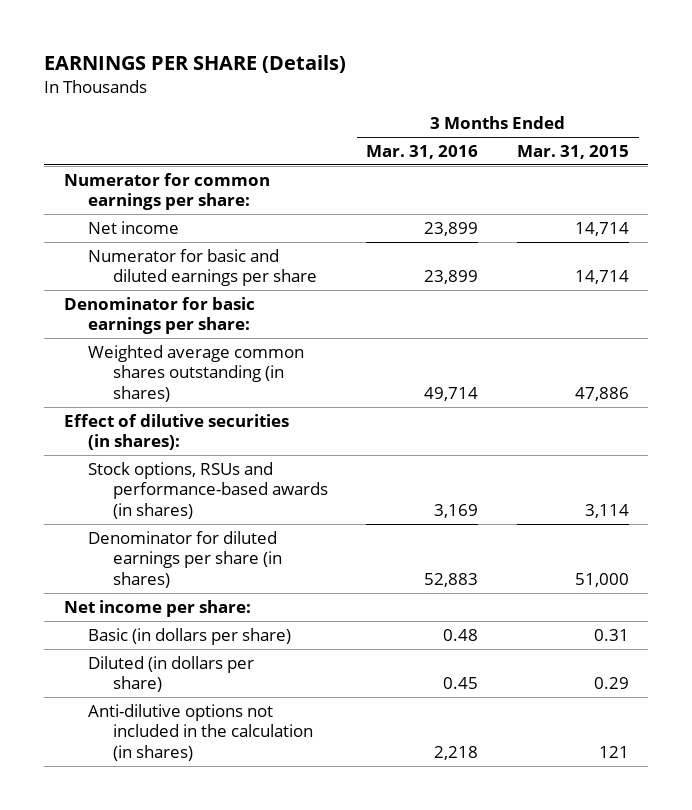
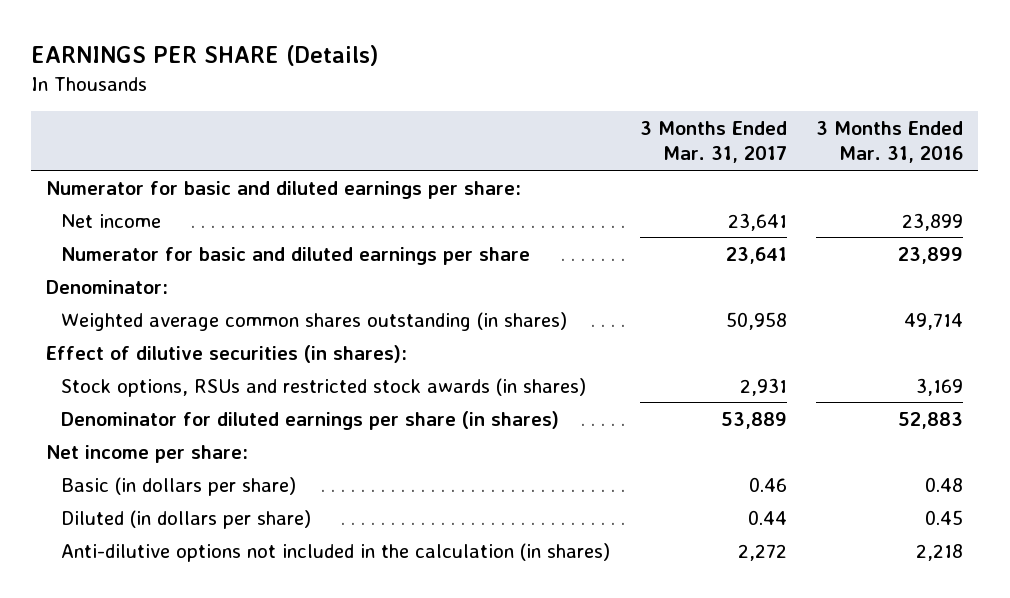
- | 3 Months Ended Mar. 31, 2016 | 3 Months Ended Mar. 31, 2015
+ | 3 Months Ended Mar. 31, 2017 | 3 Months Ended Mar. 31, 2016
- Numerator for common earnings per share:
+ Numerator for basic and diluted earnings per share:
- Denominator for basic earnings per share:
+ Denominator:
- Stock options, RSUs and performance-based awards (in shares) | 3,169 | 3,114
+ Stock options, RSUs and restricted stock awards (in shares) | 2,931 | 3,169

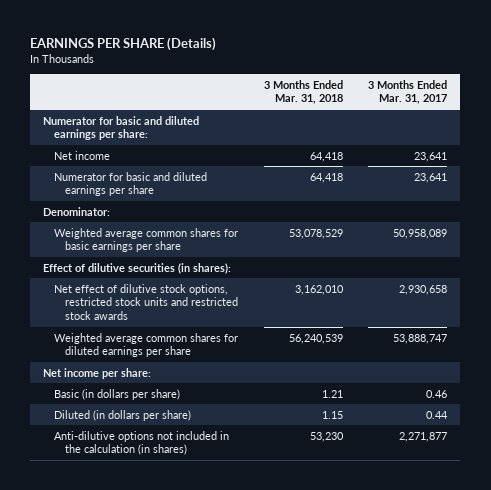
- | 3 Months Ended Mar. 31, 2017 | 3 Months Ended Mar. 31, 2016
+ | 3 Months Ended Mar. 31, 2018 | 3 Months Ended Mar. 31, 2017
- Weighted average common shares outstanding (in shares) | 50,958 | 49,714
+ Weighted average common shares for basic earnings per share | 53,078,529 | 50,958,089
- Stock options, RSUs and restricted stock awards (in shares) | 2,931 | 3,169
- Denominator for diluted earnings per share (in shares) | 53,889 | 52,883
+ Net effect of dilutive stock options, restricted stock units and restricted stock awards | 3,162,010 | 2,930,658
+ Weighted average common shares for diluted earnings per share | 56,240,539 | 53,888,747
- Anti-dilutive options not included in the calculation (in shares) | 2,272 | 2,218
+ Anti-dilutive options not included in the calculation (in shares) | 53,230 | 2,271,877

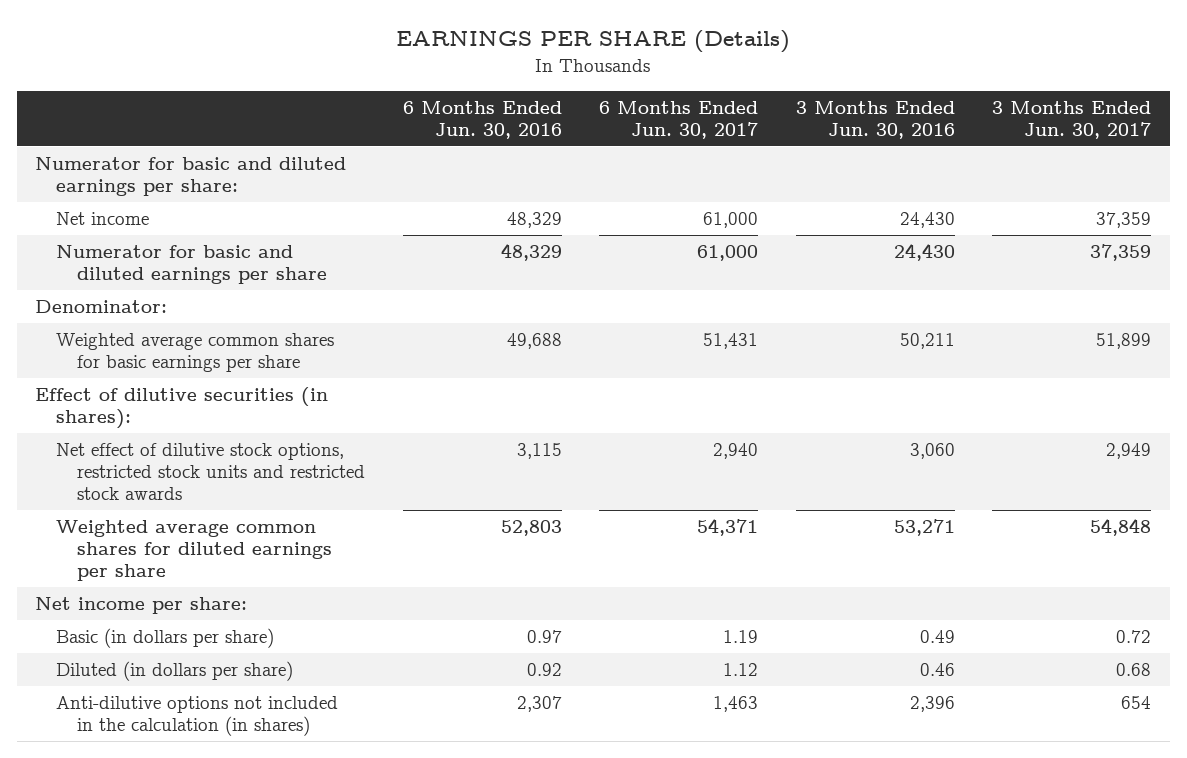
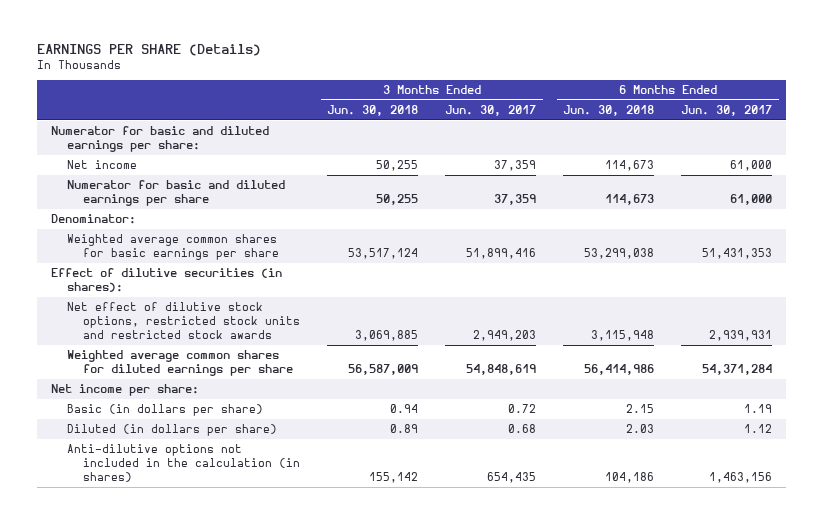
- | 6 Months Ended Jun. 30, 2016 | 6 Months Ended Jun. 30, 2017 | 3 Months Ended Jun. 30, 2016 | 3 Months Ended Jun. 30, 2017
+ | 3 Months Ended Jun. 30, 2018 | 3 Months Ended Jun. 30, 2017 | 6 Months Ended Jun. 30, 2018 | 6 Months Ended Jun. 30, 2017
- Weighted average common shares for basic earnings per share | 49,688 | 51,431 | 50,211 | 51,899
+ Weighted average common shares for basic earnings per share | 53,517,124 | 51,899,416 | 53,299,038 | 51,431,353
- Net effect of dilutive stock options, restricted stock units and restricted stock awards | 3,115 | 2,940 | 3,060 | 2,949
- Weighted average common shares for diluted earnings per share | 52,803 | 54,371 | 53,271 | 54,848
+ Net effect of dilutive stock options, restricted stock units and restricted stock awards | 3,069,885 | 2,949,203 | 3,115,948 | 2,939,931
+ Weighted average common shares for diluted earnings per share | 56,587,009 | 54,848,619 | 56,414,986 | 54,371,284
- Anti-dilutive options not included in the calculation (in shares) | 2,307 | 1,463 | 2,396 | 654
+ Anti-dilutive options not included in the calculation (in shares) | 155,142 | 654,435 | 104,186 | 1,463,156

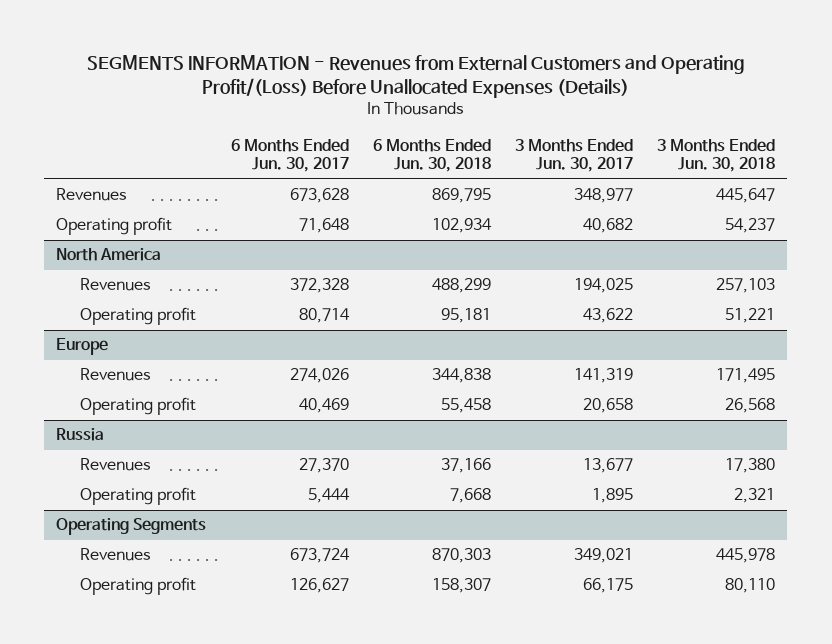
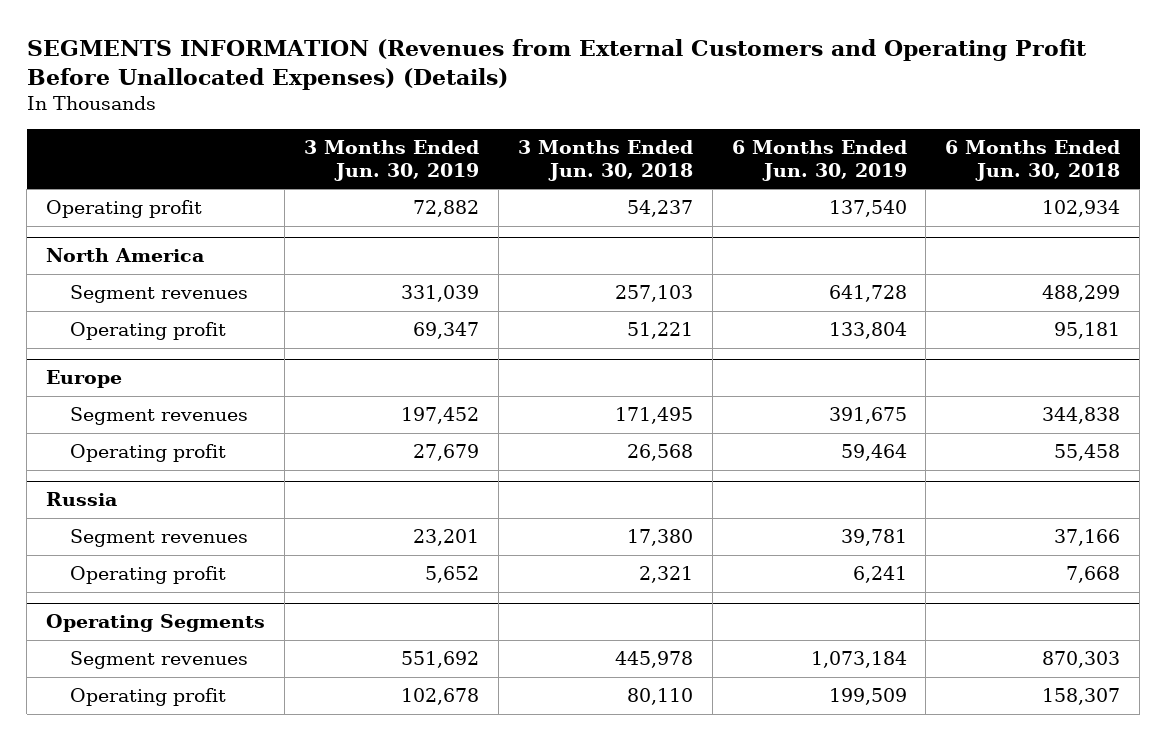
- SEGMENTS INFORMATION - Revenues from External Customers and Operating Profit/(Loss) Before Unallocated Expenses (Details)
+ SEGMENTS INFORMATION (Revenues from External Customers and Operating Profit Before Unallocated Expenses) (Details)
- | 6 Months Ended Jun. 30, 2017 | 6 Months Ended Jun. 30, 2018 | 3 Months Ended Jun. 30, 2017 | 3 Months Ended Jun. 30, 2018
+ | 3 Months Ended Jun. 30, 2019 | 3 Months Ended Jun. 30, 2018 | 6 Months Ended Jun. 30, 2019 | 6 Months Ended Jun. 30, 2018
- Revenues | 673,628 | 869,795 | 348,977 | 445,647
@ North America
- Revenues | 372,328 | 488,299 | 194,025 | 257,103
+ Segment revenues | 331,039 | 257,103 | 641,728 | 488,299
@ Europe
- Revenues | 274,026 | 344,838 | 141,319 | 171,495
+ Segment revenues | 197,452 | 171,495 | 391,675 | 344,838
@ Russia
- Revenues | 27,370 | 37,166 | 13,677 | 17,380
+ Segment revenues | 23,201 | 17,380 | 39,781 | 37,166
@ Operating Segments
- Revenues | 673,724 | 870,303 | 349,021 | 445,978
+ Segment revenues | 551,692 | 445,978 | 1,073,184 | 870,303

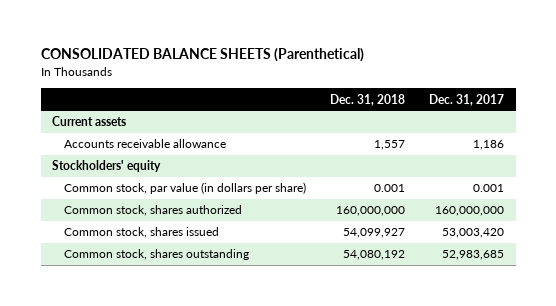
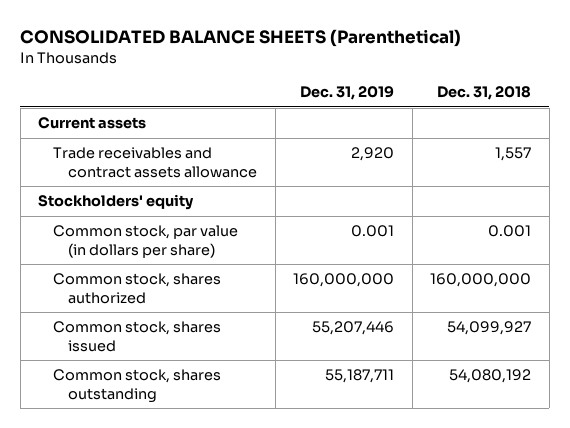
- | Dec. 31, 2018 | Dec. 31, 2017
+ | Dec. 31, 2019 | Dec. 31, 2018
- Accounts receivable allowance | 1,557 | 1,186
+ Trade receivables and contract assets allowance | 2,920 | 1,557

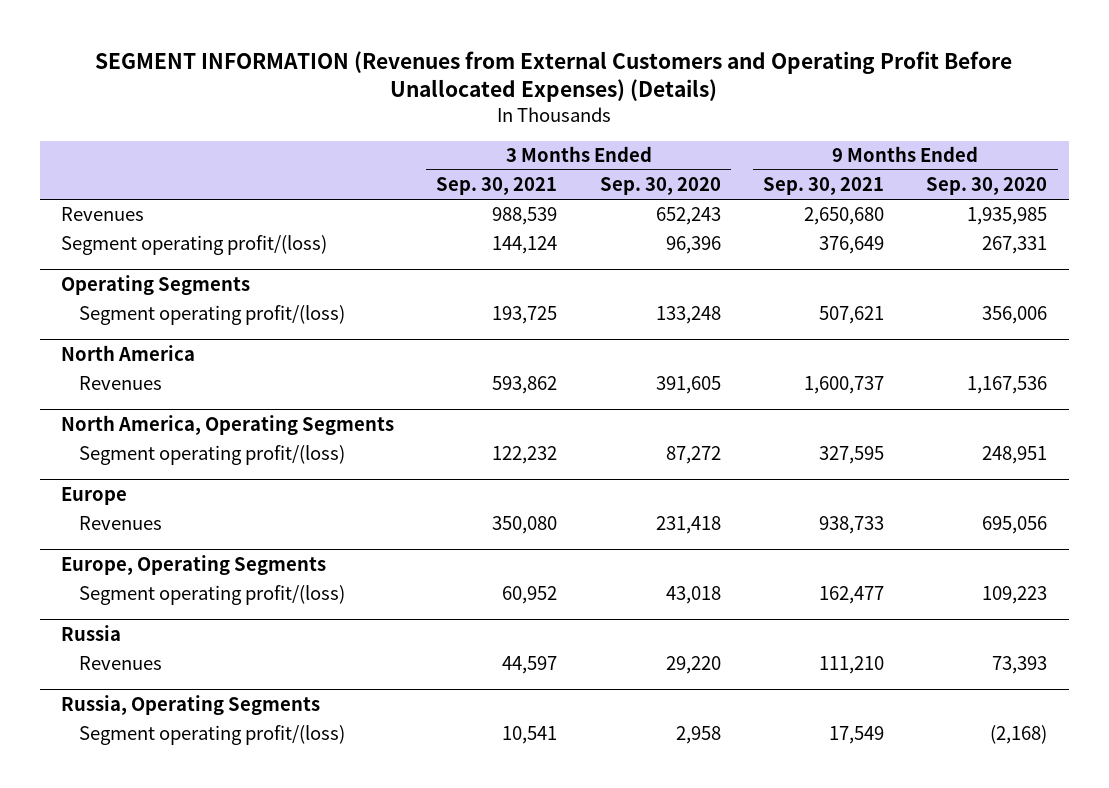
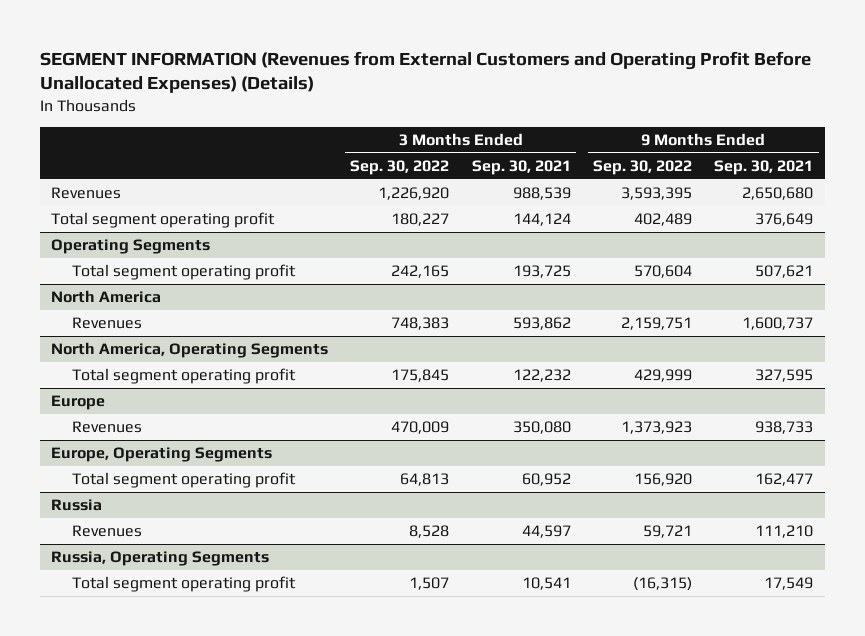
- | 3 Months Ended Sep. 30, 2021 | 3 Months Ended Sep. 30, 2020 | 9 Months Ended Sep. 30, 2021 | 9 Months Ended Sep. 30, 2020
+ | 3 Months Ended Sep. 30, 2022 | 3 Months Ended Sep. 30, 2021 | 9 Months Ended Sep. 30, 2022 | 9 Months Ended Sep. 30, 2021
- Segment operating profit/(loss) | 144,124 | 96,396 | 376,649 | 267,331
+ Total segment operating profit | 180,227 | 144,124 | 402,489 | 376,649
@ Operating Segments
- Segment operating profit/(loss) | 193,725 | 133,248 | 507,621 | 356,006
+ Total segment operating profit | 242,165 | 193,725 | 570,604 | 507,621
@ North America, Operating Segments
- Segment operating profit/(loss) | 122,232 | 87,272 | 327,595 | 248,951
+ Total segment operating profit | 175,845 | 122,232 | 429,999 | 327,595
@ Europe, Operating Segments
- Segment operating profit/(loss) | 60,952 | 43,018 | 162,477 | 109,223
+ Total segment operating profit | 64,813 | 60,952 | 156,920 | 162,477
@ Russia, Operating Segments
- Segment operating profit/(loss) | 10,541 | 2,958 | 17,549 | (2,168)
+ Total segment operating profit | 1,507 | 10,541 | (16,315) | 17,549

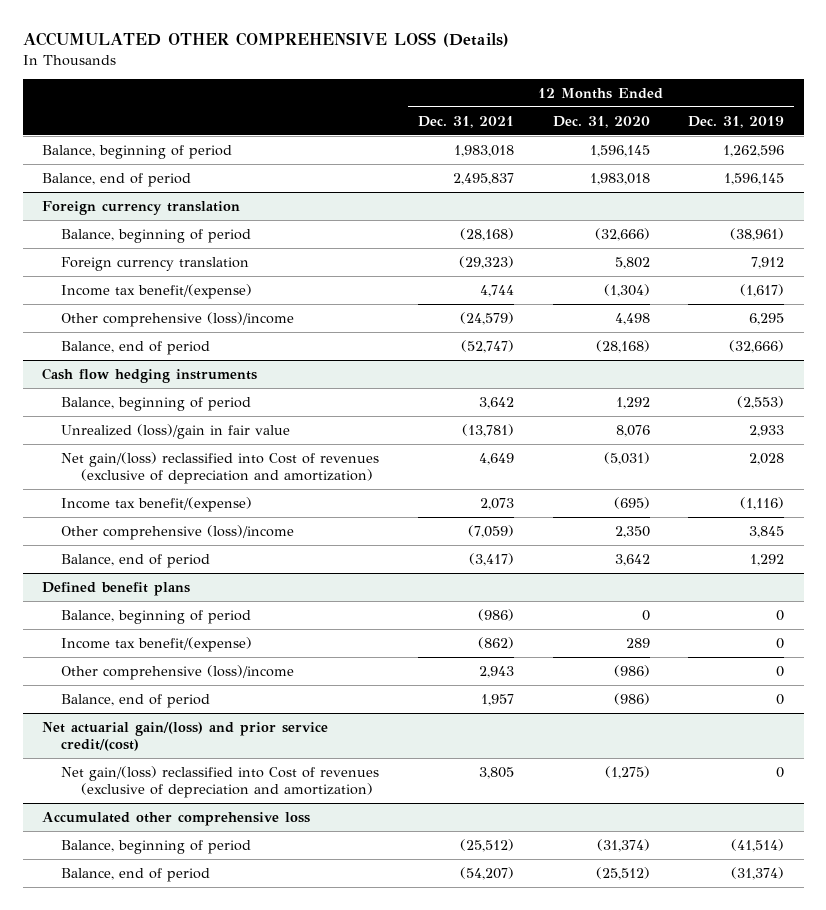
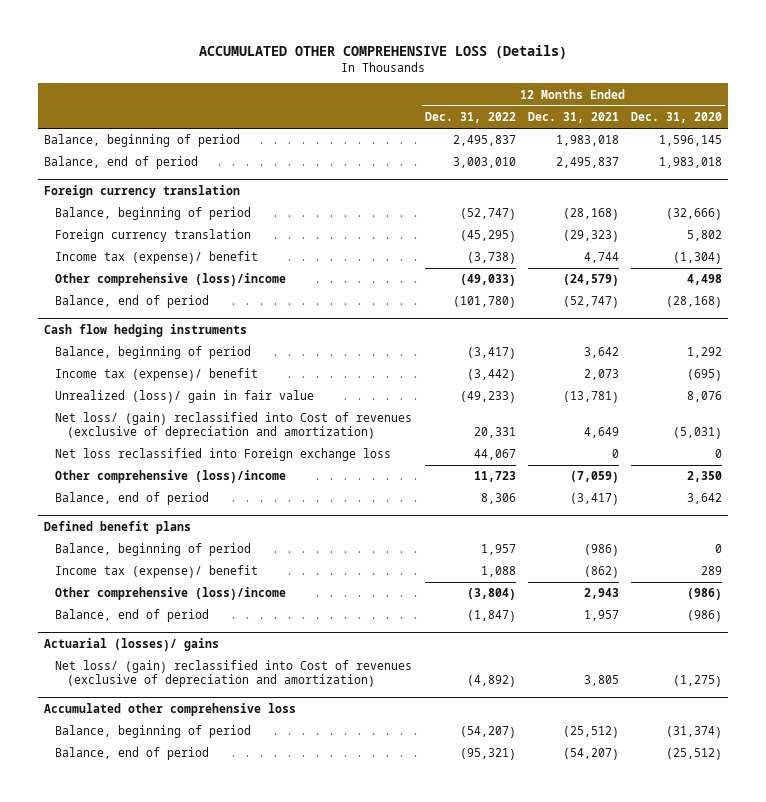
- | 12 Months Ended Dec. 31, 2021 | 12 Months Ended Dec. 31, 2020 | 12 Months Ended Dec. 31, 2019
+ | 12 Months Ended Dec. 31, 2022 | 12 Months Ended Dec. 31, 2021 | 12 Months Ended Dec. 31, 2020
@ Foreign currency translation
- Income tax benefit/(expense) | 4,744 | (1,304) | (1,617)
+ Income tax (expense)/ benefit | (3,738) | 4,744 | (1,304)
@ Cash flow hedging instruments
- Unrealized (loss)/gain in fair value | (13,781) | 8,076 | 2,933
- Net gain/(loss) reclassified into Cost of revenues (exclusive of depreciation and amortization) | 4,649 | (5,031) | 2,028
- Income tax benefit/(expense) | 2,073 | (695) | (1,116)
+ Income tax (expense)/ benefit | (3,442) | 2,073 | (695)
+ Unrealized (loss)/ gain in fair value | (49,233) | (13,781) | 8,076
+ Net loss/ (gain) reclassified into Cost of revenues (exclusive of depreciation and amortization) | 20,331 | 4,649 | (5,031)
+ Net loss reclassified into Foreign exchange loss | 44,067 | 0 | 0
@ Defined benefit plans
- Income tax benefit/(expense) | (862) | 289 | 0
+ Income tax (expense)/ benefit | 1,088 | (862) | 289
- Net actuarial gain/(loss) and prior service credit/(cost)
- Net gain/(loss) reclassified into Cost of revenues (exclusive of depreciation and amortization) | 3,805 | (1,275) | 0
+ Actuarial (losses)/ gains
+ Net loss/ (gain) reclassified into Cost of revenues (exclusive of depreciation and amortization) | (4,892) | 3,805 | (1,275)

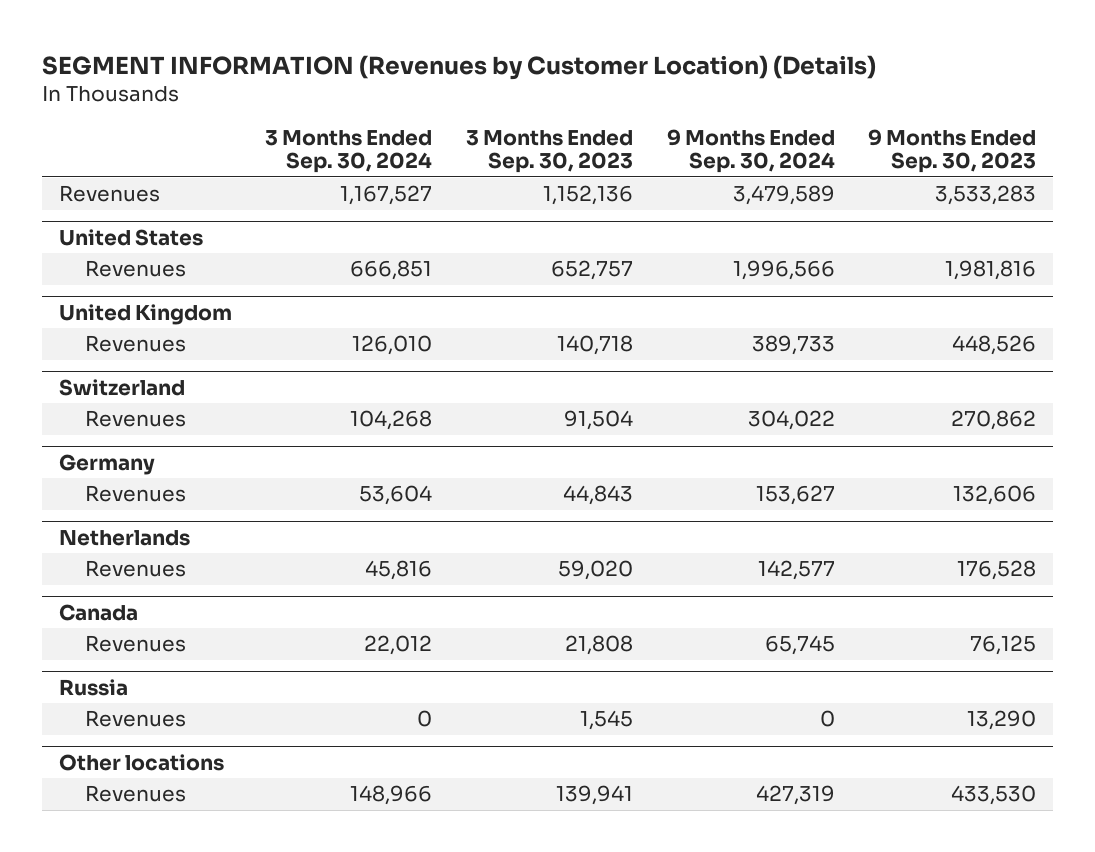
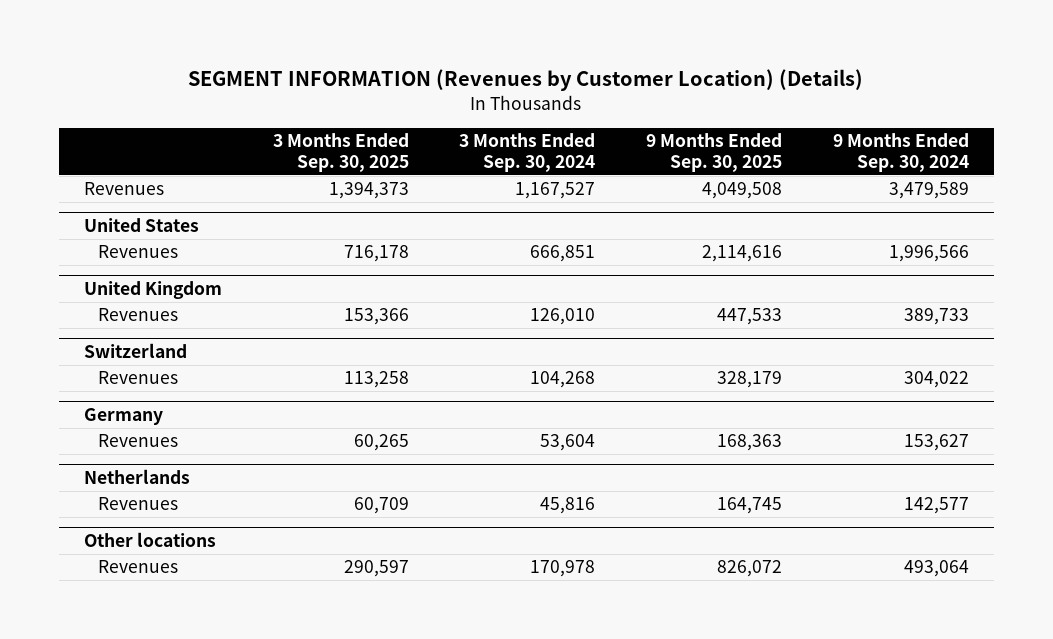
- | 3 Months Ended Sep. 30, 2024 | 3 Months Ended Sep. 30, 2023 | 9 Months Ended Sep. 30, 2024 | 9 Months Ended Sep. 30, 2023
+ | 3 Months Ended Sep. 30, 2025 | 3 Months Ended Sep. 30, 2024 | 9 Months Ended Sep. 30, 2025 | 9 Months Ended Sep. 30, 2024
- Canada
- Revenues | 22,012 | 21,808 | 65,745 | 76,125
- Russia
- Revenues | 0 | 1,545 | 0 | 13,290
@ Other locations
- Revenues | 148,966 | 139,941 | 427,319 | 433,530
+ Revenues | 290,597 | 170,978 | 826,072 | 493,064

